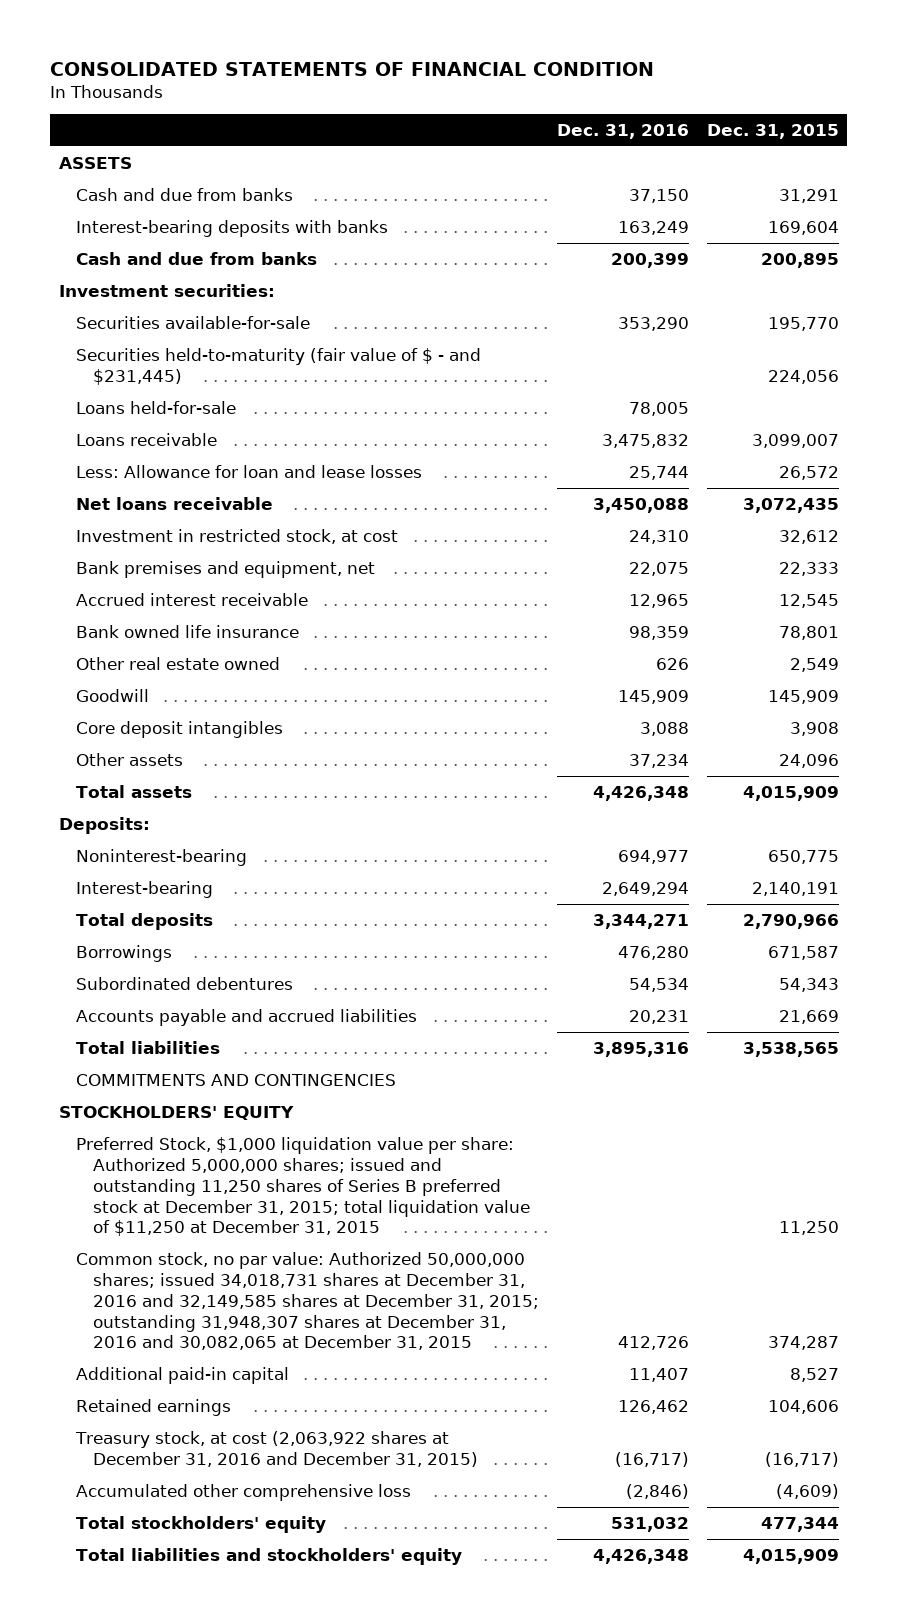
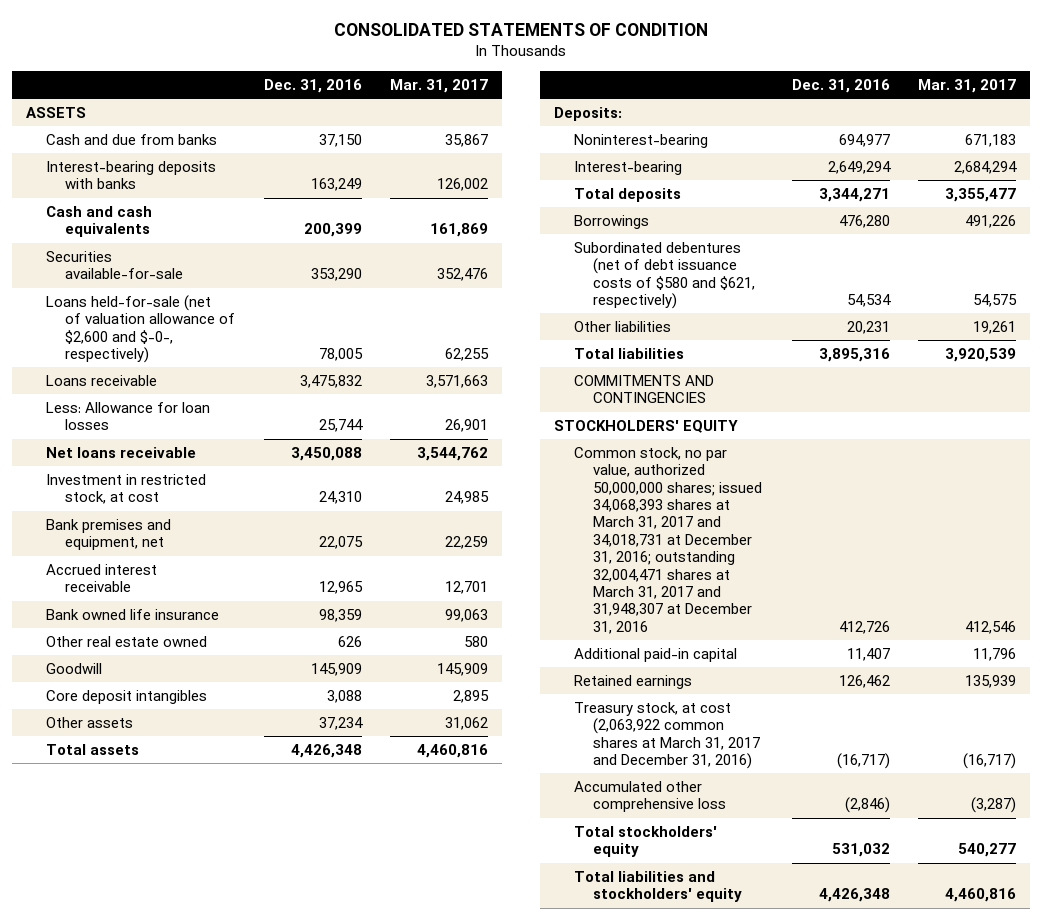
- CONSOLIDATED STATEMENTS OF FINANCIAL CONDITION
+ CONSOLIDATED STATEMENTS OF CONDITION
- | Dec. 31, 2016 | Dec. 31, 2015
+ | Dec. 31, 2016 | Mar. 31, 2017
- Cash and due from banks | 200,399 | 200,895
- Investment securities:
+ Cash and cash equivalents | 200,399 | 161,869
- Securities held-to-maturity (fair value of $ - and $231,445) | | 224,056
- Loans held-for-sale | 78,005 |
+ Loans held-for-sale (net of valuation allowance of $2,600 and $-0-, respectively) | 78,005 | 62,255
- Less: Allowance for loan and lease losses | 25,744 | 26,572
+ Less: Allowance for loan losses | 25,744 | 26,901
- Subordinated debentures | 54,534 | 54,343
- Accounts payable and accrued liabilities | 20,231 | 21,669
+ Subordinated debentures (net of debt issuance costs of $580 and $621, respectively) | 54,534 | 54,575
+ Other liabilities | 20,231 | 19,261
- Preferred Stock, $1,000 liquidation value per share: Authorized 5,000,000 shares; issued and outstanding 11,250 shares of Series B preferred stock at December 31, 2015; total liquidation value of $11,250 at December 31, 2015 | | 11,250
- Common stock, no par value: Authorized 50,000,000 shares; issued 34,018,731 shares at December 31, 2016 and 32,149,585 shares at December 31, 2015; outstanding 31,948,307 shares at December 31, 2016 and 30,082,065 at December 31, 2015 | 412,726 | 374,287
+ Common stock, no par value, authorized 50,000,000 shares; issued 34,068,393 shares at March 31, 2017 and 34,018,731 at December 31, 2016; outstanding 32,004,471 shares at March 31, 2017 and 31,948,307 at December 31, 2016 | 412,726 | 412,546
- Treasury stock, at cost (2,063,922 shares at December 31, 2016 and December 31, 2015) | (16,717) | (16,717)
+ Treasury stock, at cost (2,063,922 common shares at March 31, 2017 and December 31, 2016) | (16,717) | (16,717)

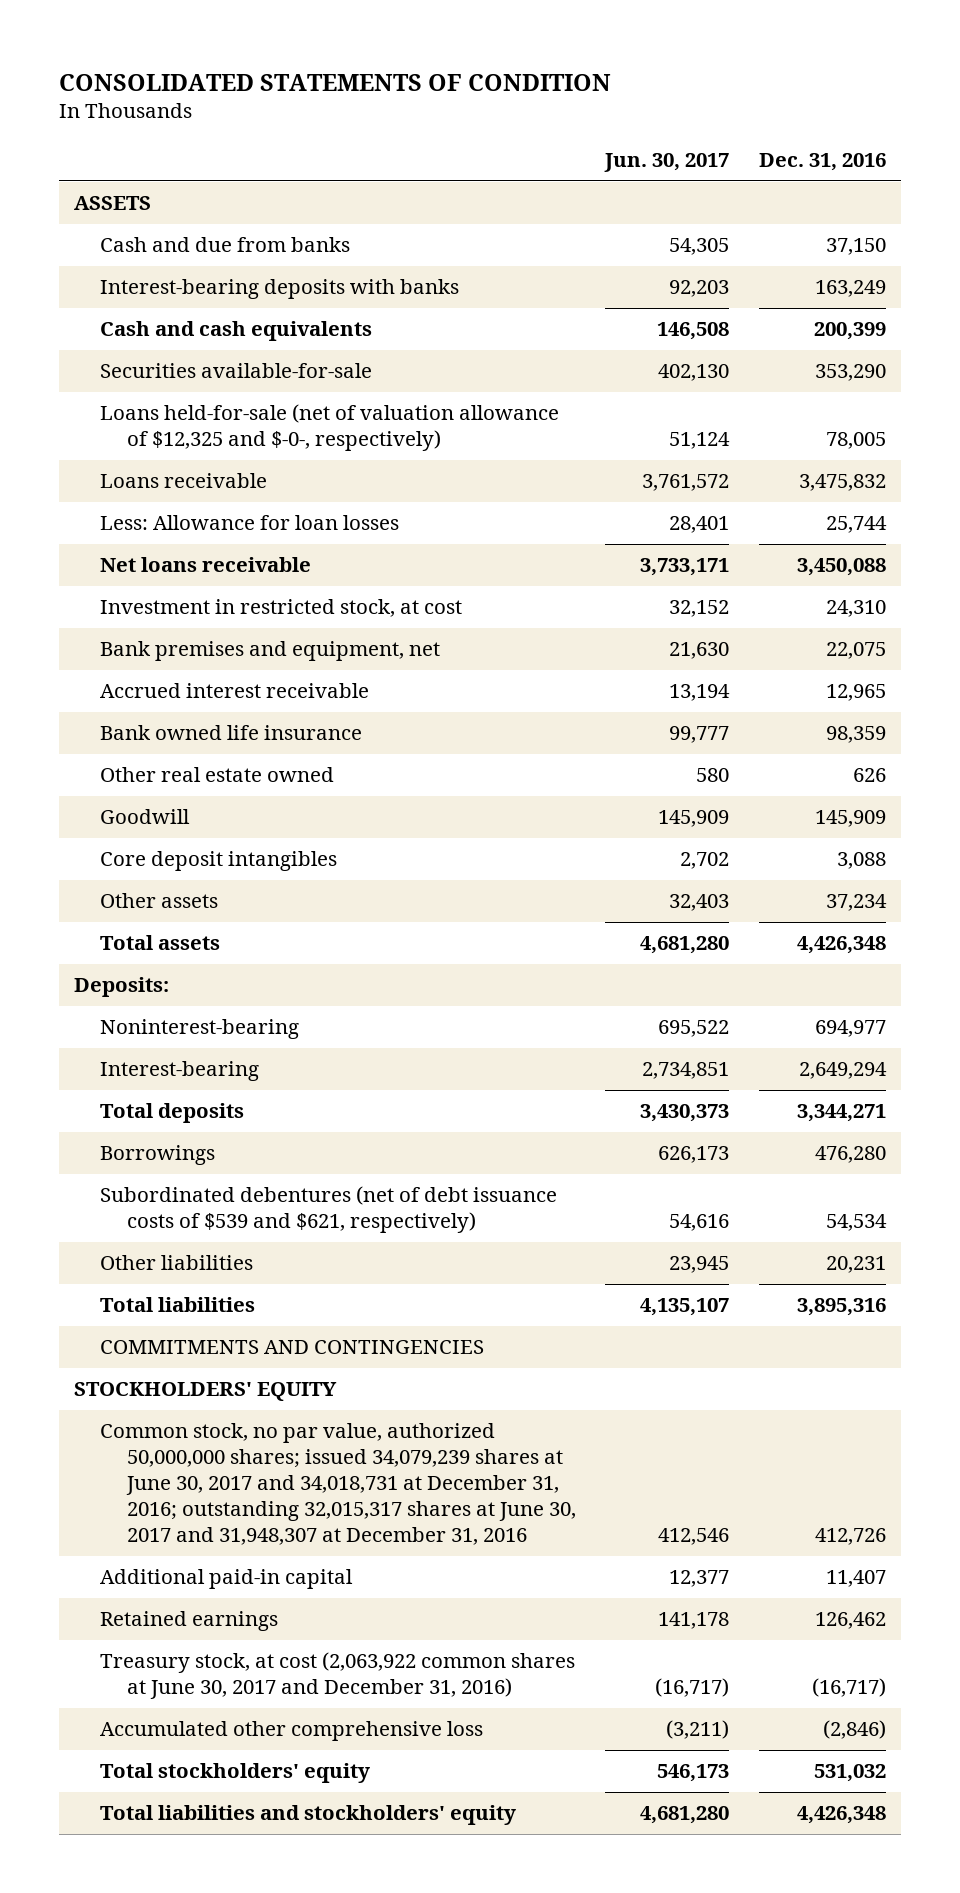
- | Dec. 31, 2016 | Mar. 31, 2017
+ | Jun. 30, 2017 | Dec. 31, 2016
- Loans held-for-sale (net of valuation allowance of $2,600 and $-0-, respectively) | 78,005 | 62,255
+ Loans held-for-sale (net of valuation allowance of $12,325 and $-0-, respectively) | 51,124 | 78,005
- Subordinated debentures (net of debt issuance costs of $580 and $621, respectively) | 54,534 | 54,575
+ Subordinated debentures (net of debt issuance costs of $539 and $621, respectively) | 54,616 | 54,534
- Common stock, no par value, authorized 50,000,000 shares; issued 34,068,393 shares at March 31, 2017 and 34,018,731 at December 31, 2016; outstanding 32,004,471 shares at March 31, 2017 and 31,948,307 at December 31, 2016 | 412,726 | 412,546
+ Common stock, no par value, authorized 50,000,000 shares; issued 34,079,239 shares at June 30, 2017 and 34,018,731 at December 31, 2016; outstanding 32,015,317 shares at June 30, 2017 and 31,948,307 at December 31, 2016 | 412,546 | 412,726
- Treasury stock, at cost (2,063,922 common shares at March 31, 2017 and December 31, 2016) | (16,717) | (16,717)
+ Treasury stock, at cost (2,063,922 common shares at June 30, 2017 and December 31, 2016) | (16,717) | (16,717)

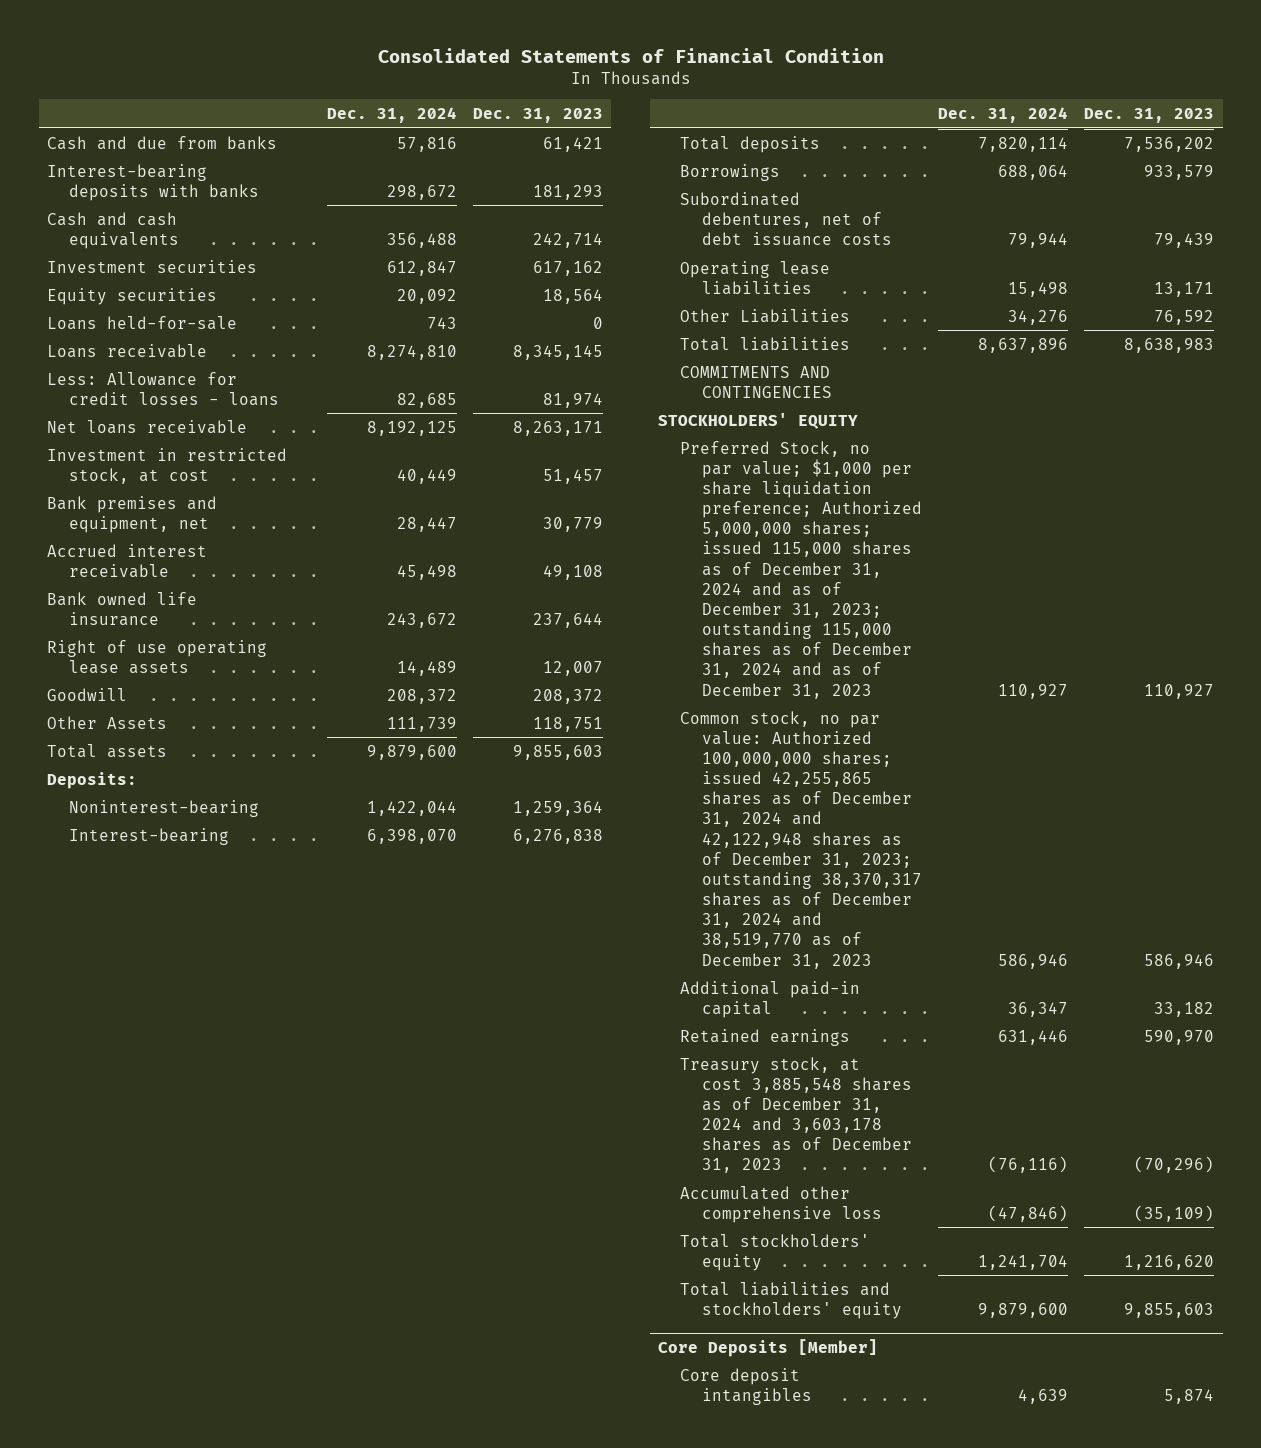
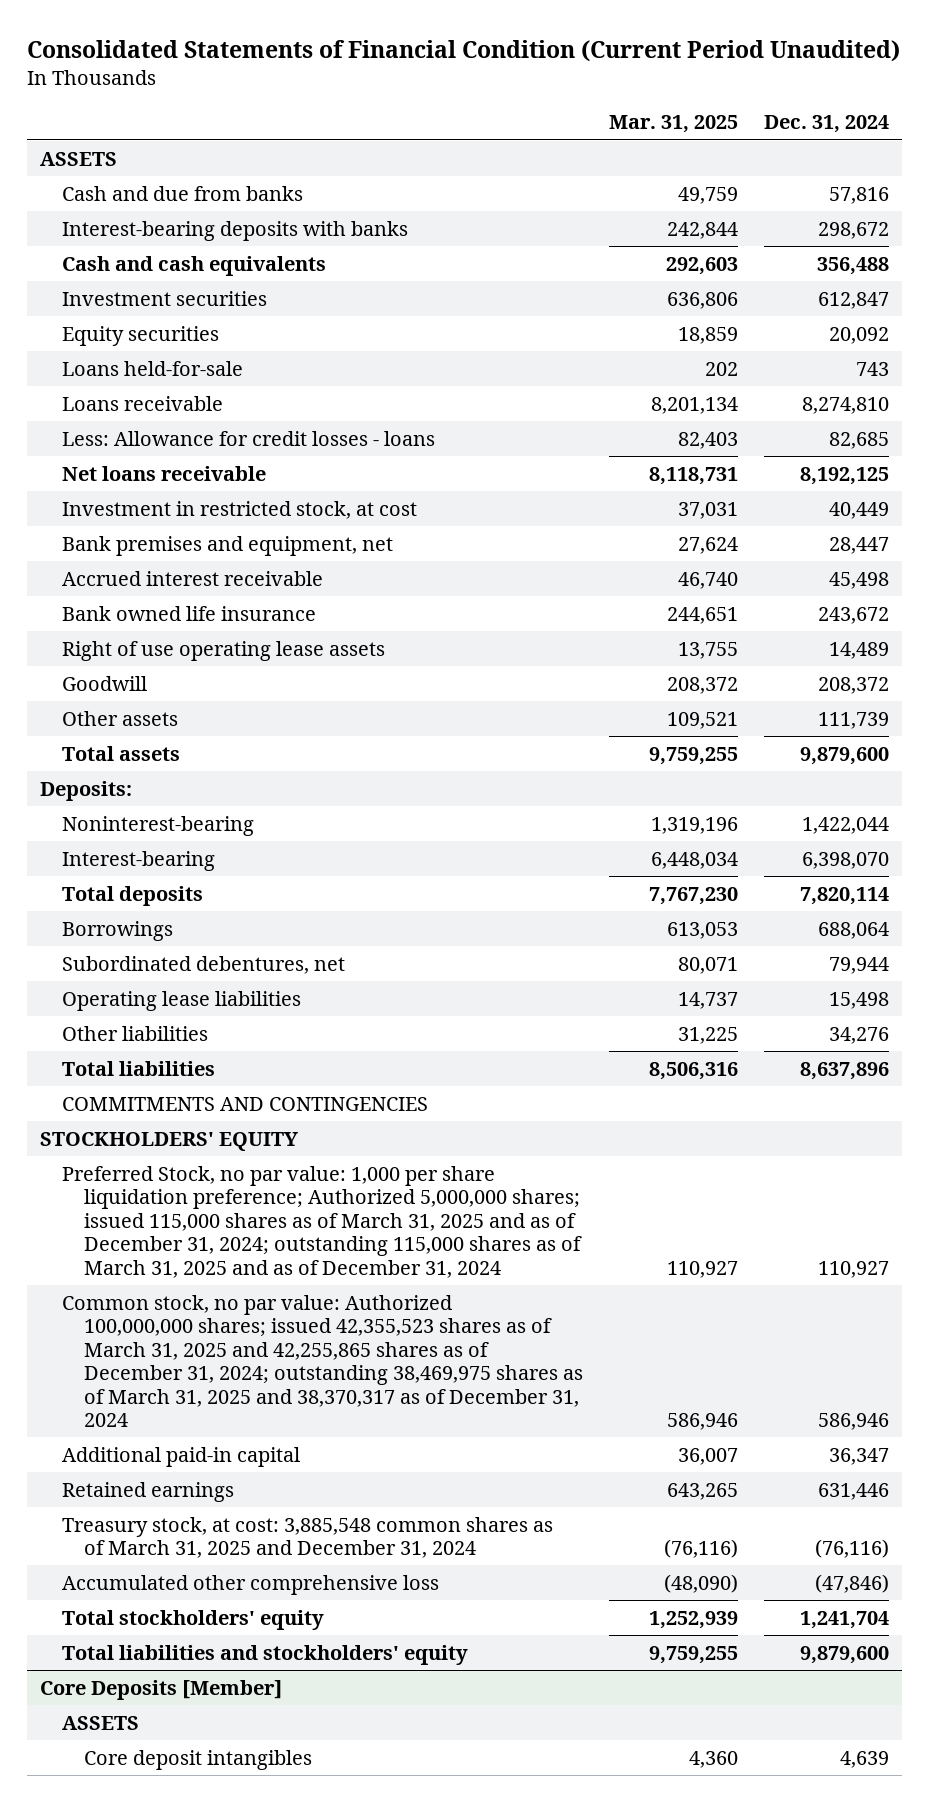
- Consolidated Statements of Financial Condition
+ Consolidated Statements of Financial Condition (Current Period Unaudited)
- | Dec. 31, 2024 | Dec. 31, 2023
+ | Mar. 31, 2025 | Dec. 31, 2024
+ ASSETS
- Other Assets | 111,739 | 118,751
+ Other assets | 109,521 | 111,739
- Subordinated debentures, net of debt issuance costs | 79,944 | 79,439
+ Subordinated debentures, net | 80,071 | 79,944
- Other Liabilities | 34,276 | 76,592
+ Other liabilities | 31,225 | 34,276
- Preferred Stock, no par value; $1,000 per share liquidation preference; Authorized 5,000,000 shares; issued 115,000 shares as of December 31, 2024 and as of December 31, 2023; outstanding 115,000 shares as of December 31, 2024 and as of December 31, 2023 | 110,927 | 110,927
- Common stock, no par value: Authorized 100,000,000 shares; issued 42,255,865 shares as of December 31, 2024 and 42,122,948 shares as of December 31, 2023; outstanding 38,370,317 shares as of December 31, 2024 and 38,519,770 as of December 31, 2023 | 586,946 | 586,946
+ Preferred Stock, no par value: 1,000 per share liquidation preference; Authorized 5,000,000 shares; issued 115,000 shares as of March 31, 2025 and as of December 31, 2024; outstanding 115,000 shares as of March 31, 2025 and as of December 31, 2024 | 110,927 | 110,927
+ Common stock, no par value: Authorized 100,000,000 shares; issued 42,355,523 shares as of March 31, 2025 and 42,255,865 shares as of December 31, 2024; outstanding 38,469,975 shares as of March 31, 2025 and 38,370,317 as of December 31, 2024 | 586,946 | 586,946
- Treasury stock, at cost 3,885,548 shares as of December 31, 2024 and 3,603,178 shares as of December 31, 2023 | (76,116) | (70,296)
+ Treasury stock, at cost: 3,885,548 common shares as of March 31, 2025 and December 31, 2024 | (76,116) | (76,116)
@ Core Deposits [Member]
+ ASSETS

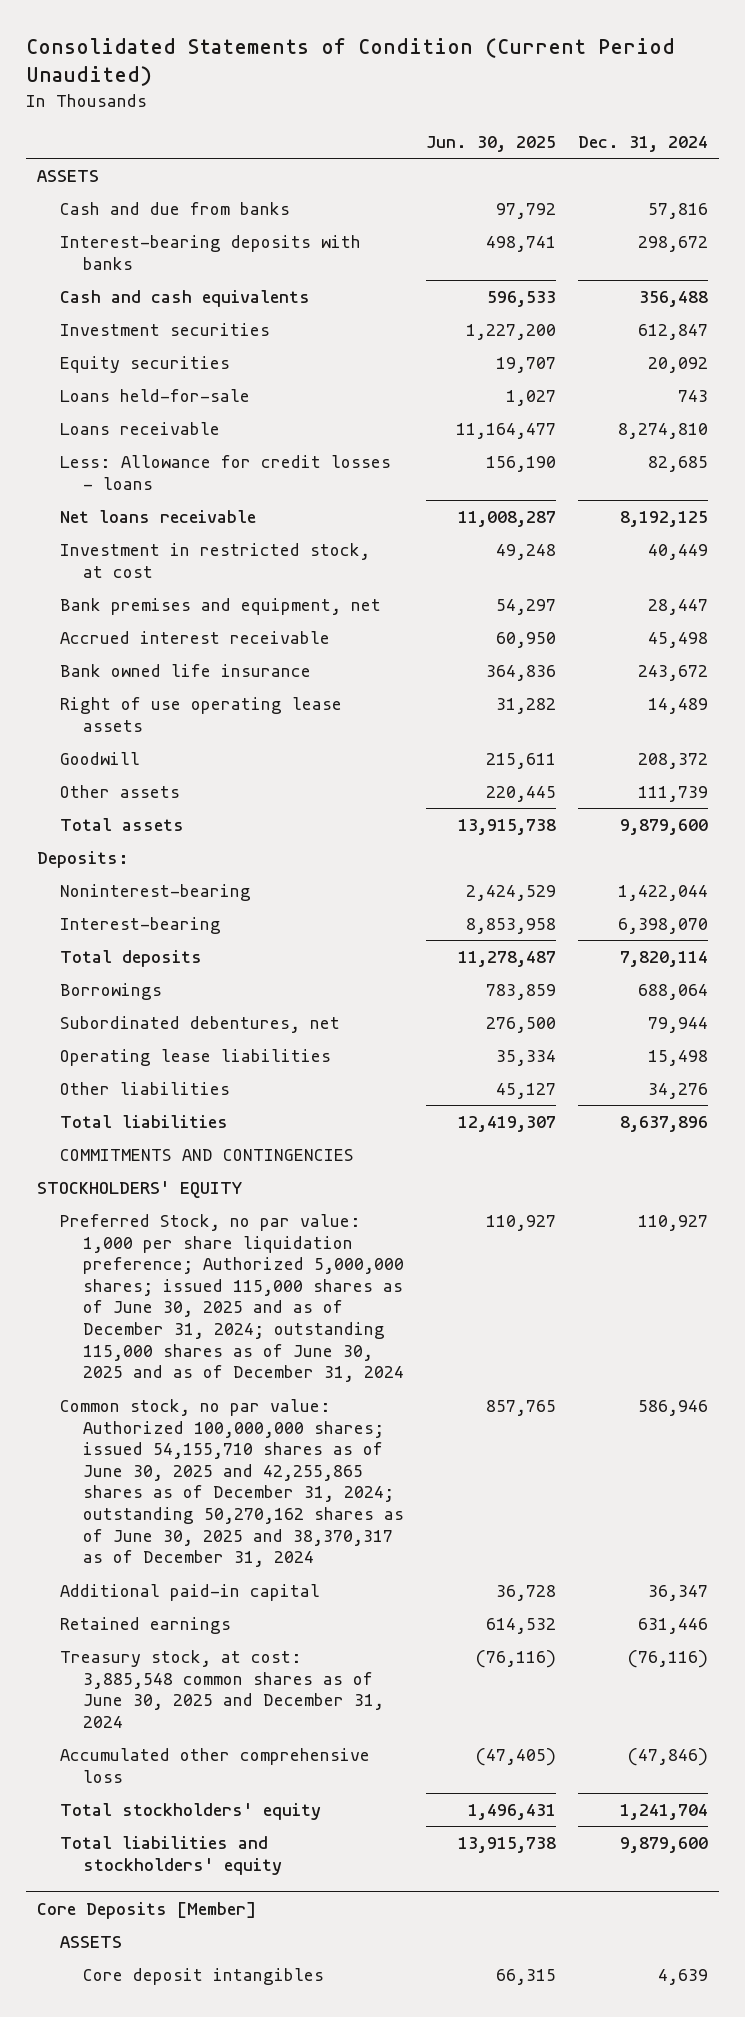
- Consolidated Statements of Financial Condition (Current Period Unaudited)
+ Consolidated Statements of Condition (Current Period Unaudited)
- | Mar. 31, 2025 | Dec. 31, 2024
+ | Jun. 30, 2025 | Dec. 31, 2024
- Preferred Stock, no par value: 1,000 per share liquidation preference; Authorized 5,000,000 shares; issued 115,000 shares as of March 31, 2025 and as of December 31, 2024; outstanding 115,000 shares as of March 31, 2025 and as of December 31, 2024 | 110,927 | 110,927
- Common stock, no par value: Authorized 100,000,000 shares; issued 42,355,523 shares as of March 31, 2025 and 42,255,865 shares as of December 31, 2024; outstanding 38,469,975 shares as of March 31, 2025 and 38,370,317 as of December 31, 2024 | 586,946 | 586,946
+ Preferred Stock, no par value: 1,000 per share liquidation preference; Authorized 5,000,000 shares; issued 115,000 shares as of June 30, 2025 and as of December 31, 2024; outstanding 115,000 shares as of June 30, 2025 and as of December 31, 2024 | 110,927 | 110,927
+ Common stock, no par value: Authorized 100,000,000 shares; issued 54,155,710 shares as of June 30, 2025 and 42,255,865 shares as of December 31, 2024; outstanding 50,270,162 shares as of June 30, 2025 and 38,370,317 as of December 31, 2024 | 857,765 | 586,946
- Treasury stock, at cost: 3,885,548 common shares as of March 31, 2025 and December 31, 2024 | (76,116) | (76,116)
+ Treasury stock, at cost: 3,885,548 common shares as of June 30, 2025 and December 31, 2024 | (76,116) | (76,116)

